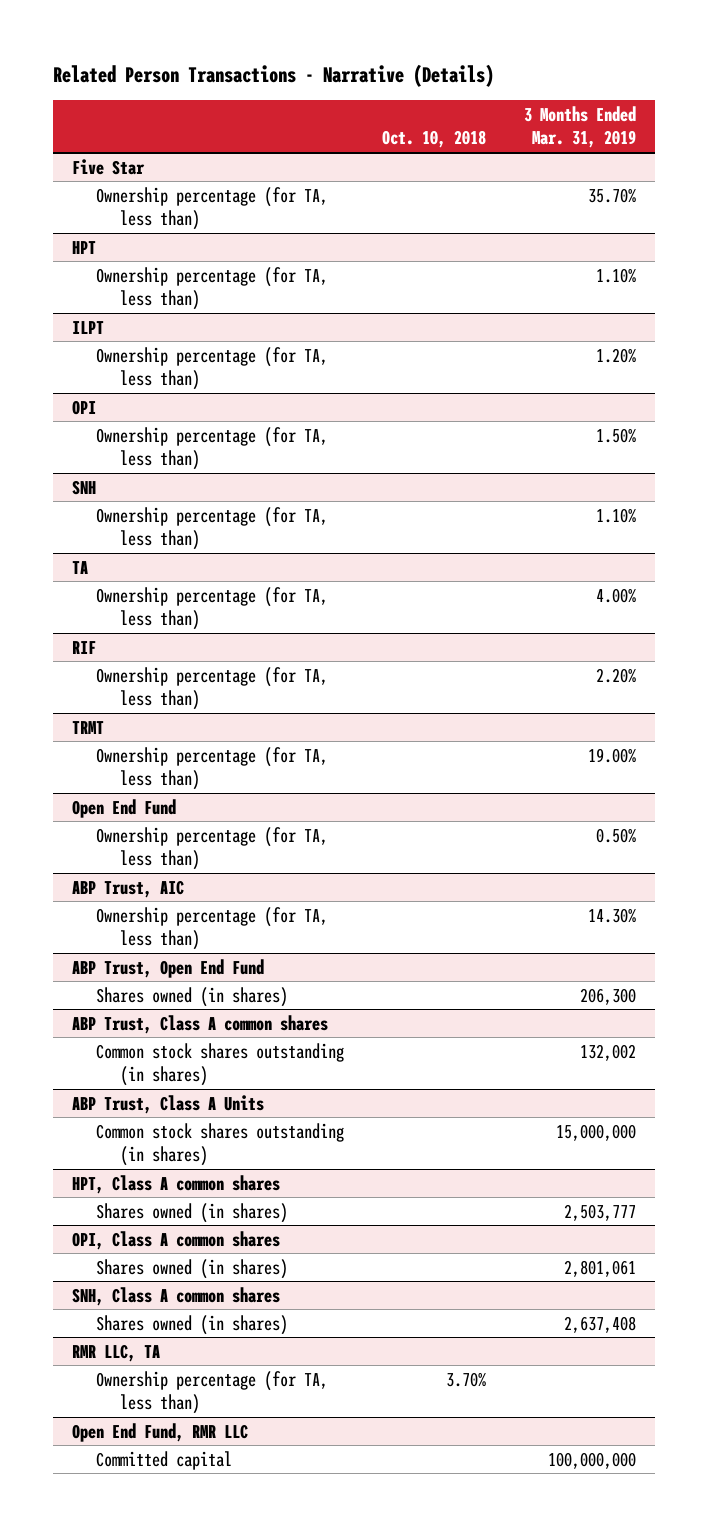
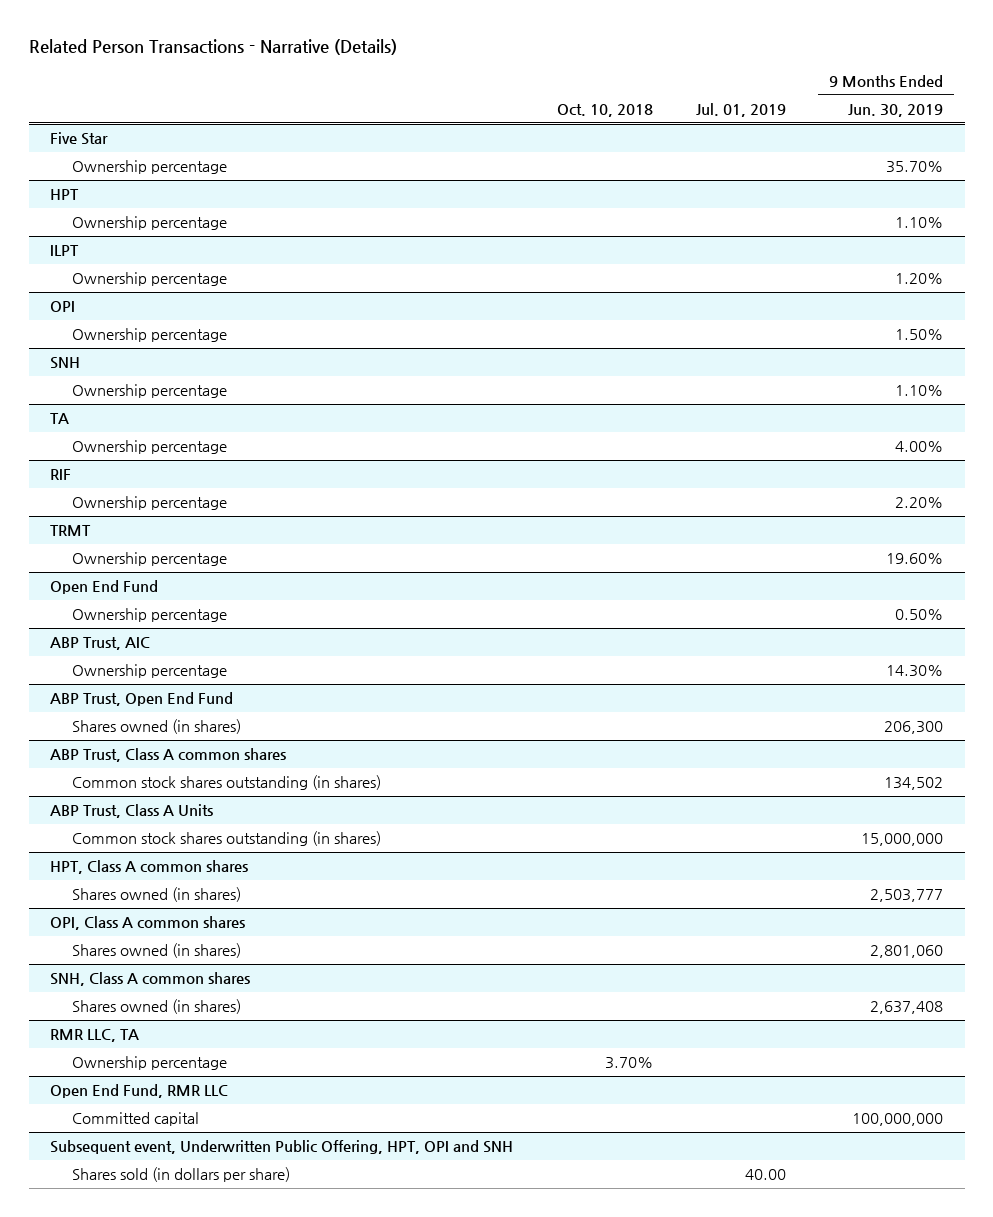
- | Oct. 10, 2018 | 3 Months Ended Mar. 31, 2019
+ | Oct. 10, 2018 | Jul. 01, 2019 | 9 Months Ended Jun. 30, 2019
@ Five Star
- Ownership percentage (for TA, less than) | | 35.70%
+ Ownership percentage | | | 35.70%
@ HPT
- Ownership percentage (for TA, less than) | | 1.10%
+ Ownership percentage | | | 1.10%
@ ILPT
- Ownership percentage (for TA, less than) | | 1.20%
+ Ownership percentage | | | 1.20%
@ OPI
- Ownership percentage (for TA, less than) | | 1.50%
+ Ownership percentage | | | 1.50%
@ SNH
- Ownership percentage (for TA, less than) | | 1.10%
+ Ownership percentage | | | 1.10%
@ TA
- Ownership percentage (for TA, less than) | | 4.00%
+ Ownership percentage | | | 4.00%
@ RIF
- Ownership percentage (for TA, less than) | | 2.20%
+ Ownership percentage | | | 2.20%
@ TRMT
- Ownership percentage (for TA, less than) | | 19.00%
+ Ownership percentage | | | 19.60%
@ Open End Fund
- Ownership percentage (for TA, less than) | | 0.50%
+ Ownership percentage | | | 0.50%
@ ABP Trust, AIC
- Ownership percentage (for TA, less than) | | 14.30%
+ Ownership percentage | | | 14.30%
@ RMR LLC, TA
- Ownership percentage (for TA, less than) | 3.70% |
+ Ownership percentage | 3.70% | |
+ Subsequent event, Underwritten Public Offering, HPT, OPI and SNH
+ Shares sold (in dollars per share) | | 40.00 |

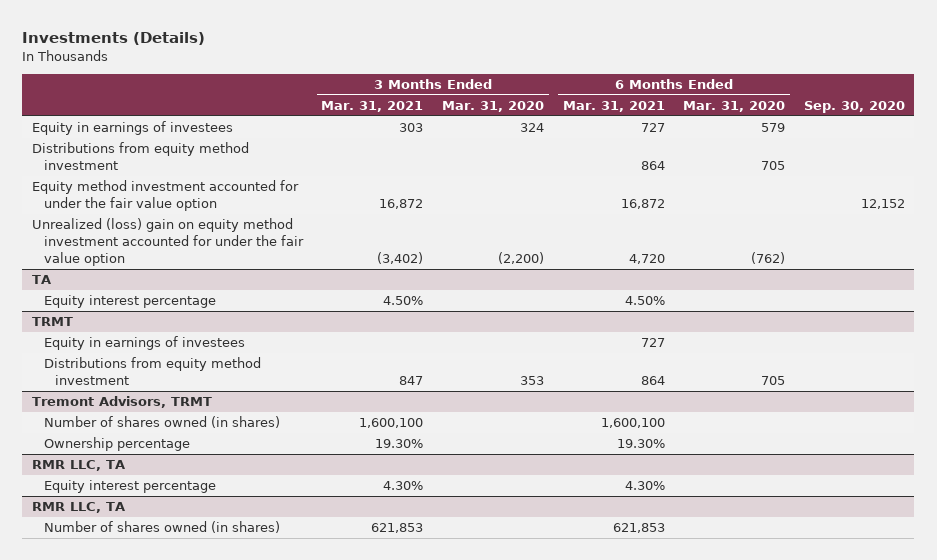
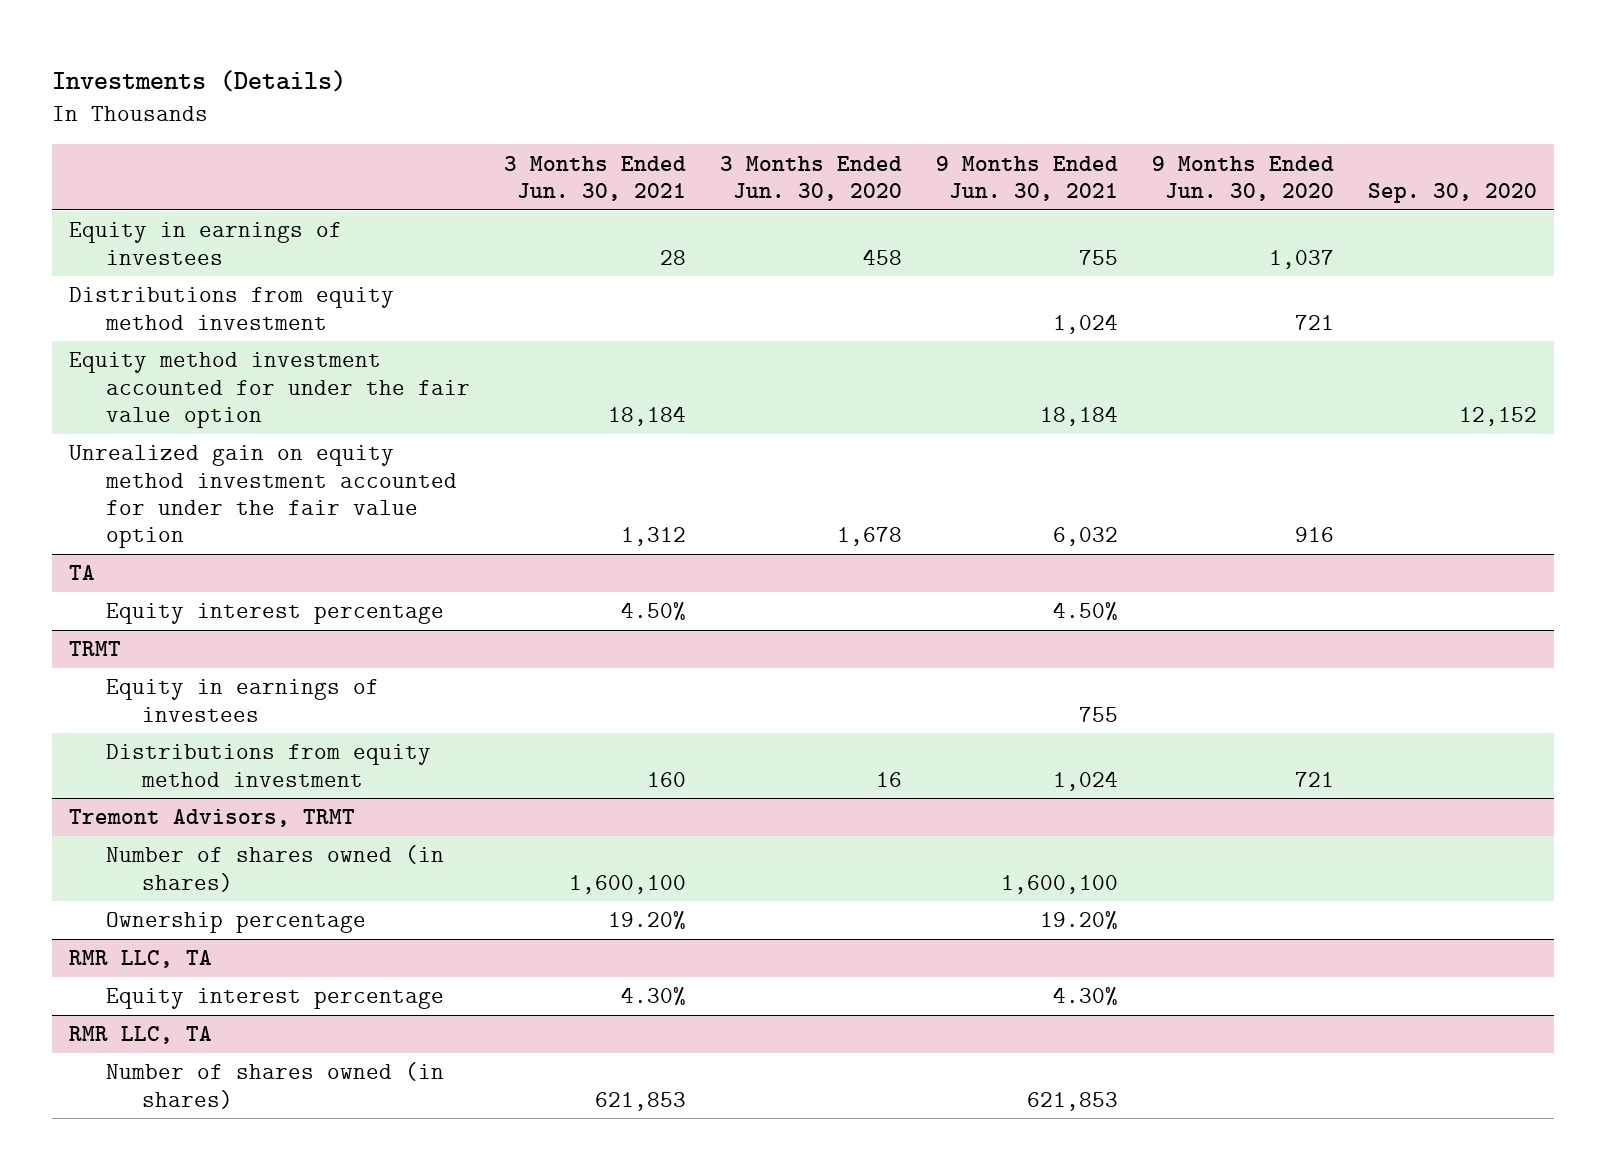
- | 3 Months Ended Mar. 31, 2021 | 3 Months Ended Mar. 31, 2020 | 6 Months Ended Mar. 31, 2021 | 6 Months Ended Mar. 31, 2020 | Sep. 30, 2020
+ | 3 Months Ended Jun. 30, 2021 | 3 Months Ended Jun. 30, 2020 | 9 Months Ended Jun. 30, 2021 | 9 Months Ended Jun. 30, 2020 | Sep. 30, 2020
- Unrealized (loss) gain on equity method investment accounted for under the fair value option | (3,402) | (2,200) | 4,720 | (762) |
+ Unrealized gain on equity method investment accounted for under the fair value option | 1,312 | 1,678 | 6,032 | 916 |

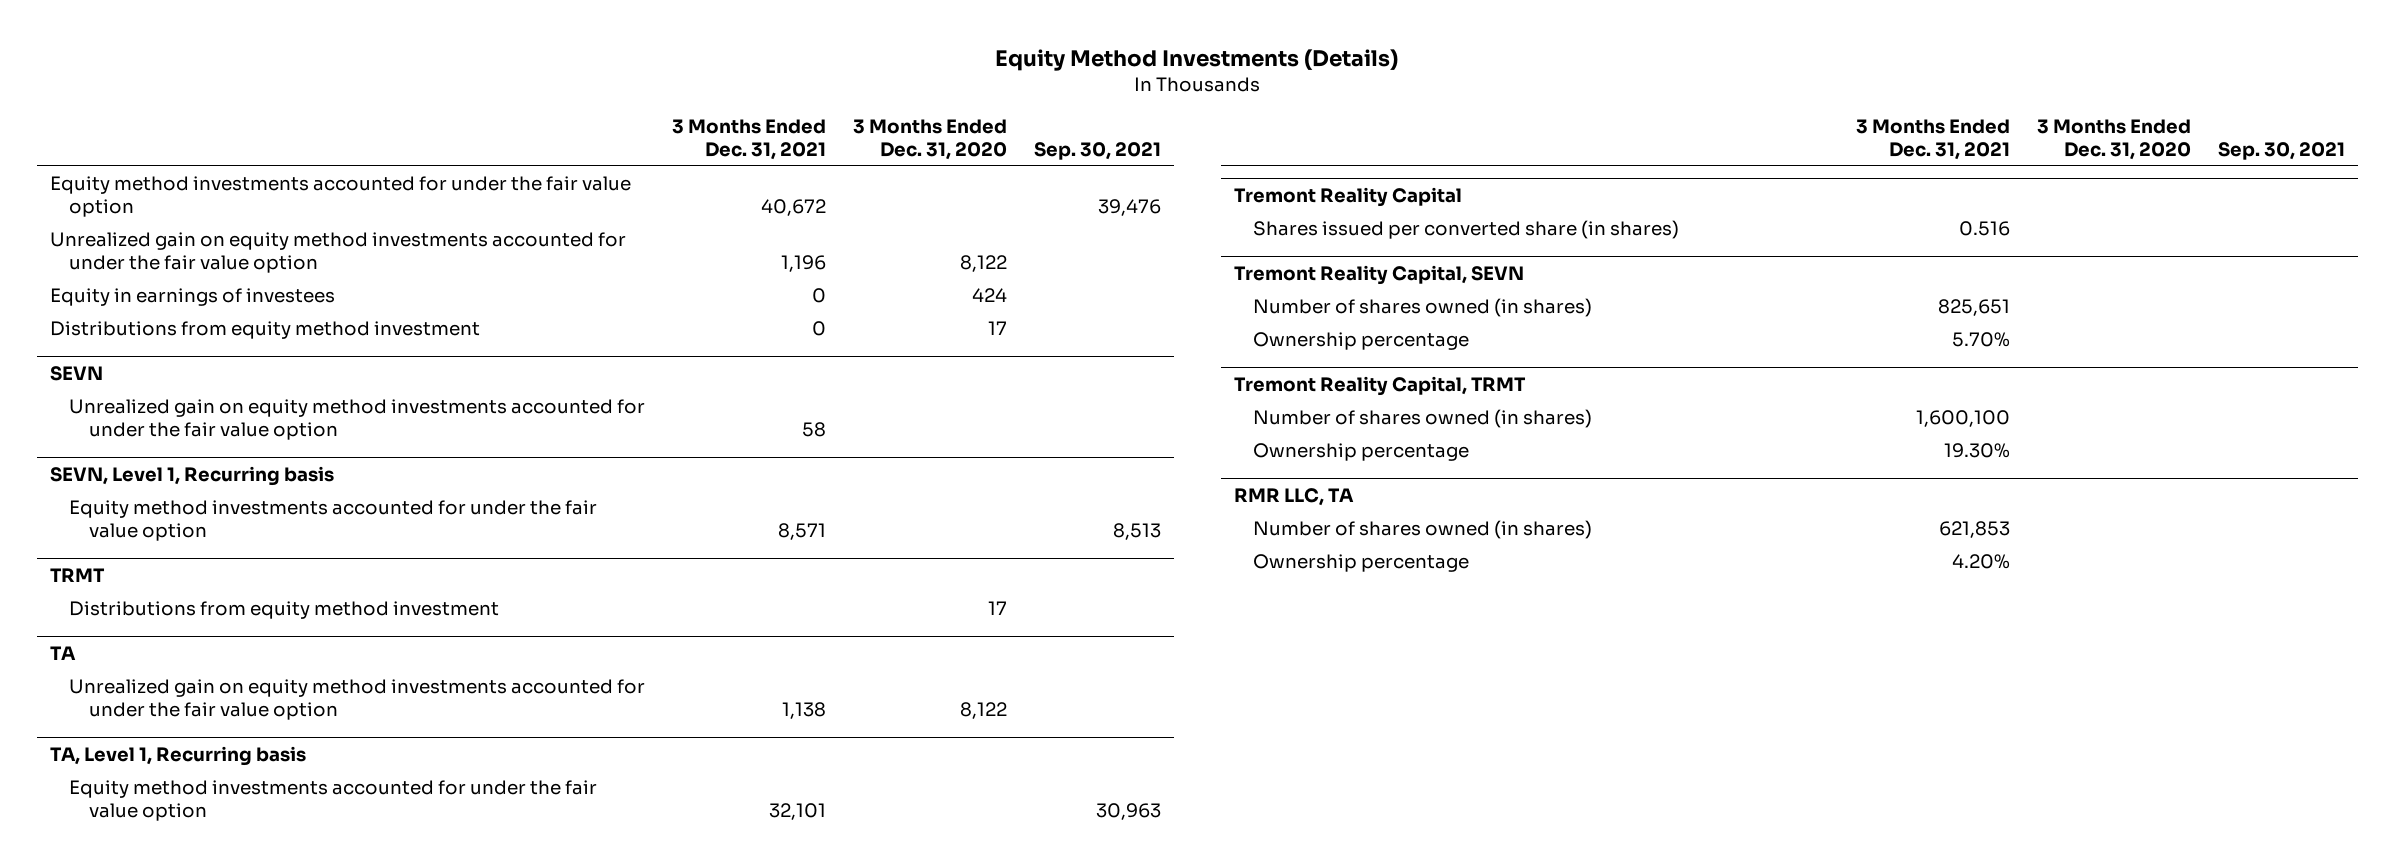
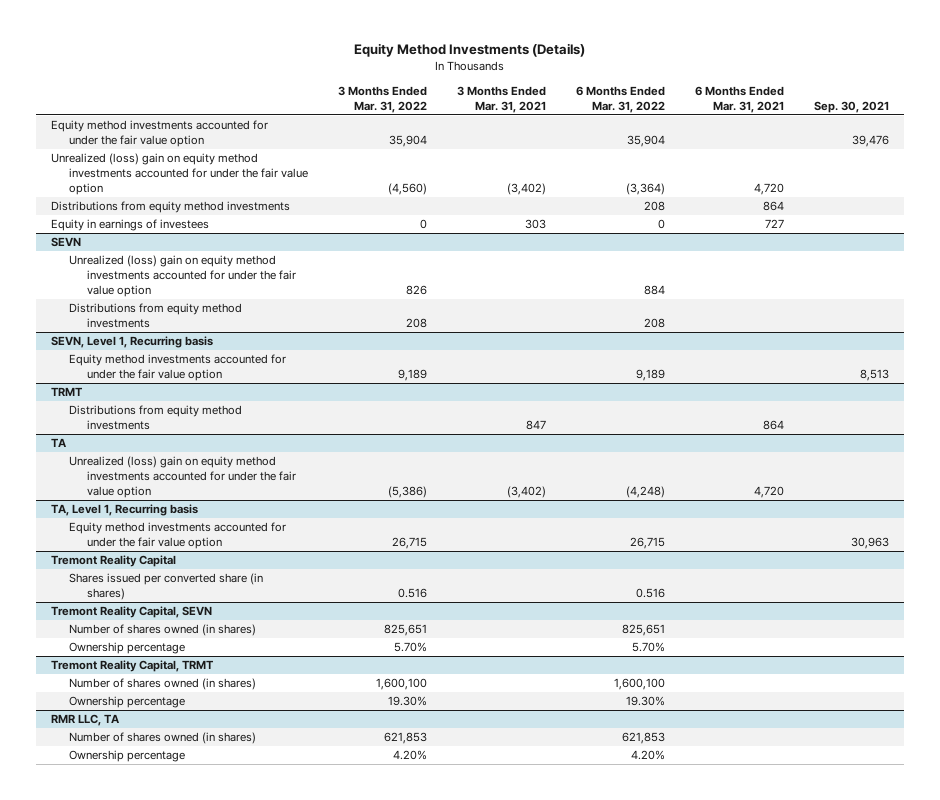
- | 3 Months Ended Dec. 31, 2021 | 3 Months Ended Dec. 31, 2020 | Sep. 30, 2021
+ | 3 Months Ended Mar. 31, 2022 | 3 Months Ended Mar. 31, 2021 | 6 Months Ended Mar. 31, 2022 | 6 Months Ended Mar. 31, 2021 | Sep. 30, 2021
- Unrealized gain on equity method investments accounted for under the fair value option | 1,196 | 8,122 |
+ Unrealized (loss) gain on equity method investments accounted for under the fair value option | (4,560) | (3,402) | (3,364) | 4,720 |
+ Distributions from equity method investments | | | 208 | 864 |
- Distributions from equity method investment | 0 | 17 |
@ SEVN
- Unrealized gain on equity method investments accounted for under the fair value option | 58 | |
+ Unrealized (loss) gain on equity method investments accounted for under the fair value option | 826 | | 884 | |
+ Distributions from equity method investments | 208 | | 208 | |
@ TRMT
- Distributions from equity method investment | | 17 |
+ Distributions from equity method investments | | 847 | | 864 |
@ TA
- Unrealized gain on equity method investments accounted for under the fair value option | 1,138 | 8,122 |
+ Unrealized (loss) gain on equity method investments accounted for under the fair value option | (5,386) | (3,402) | (4,248) | 4,720 |

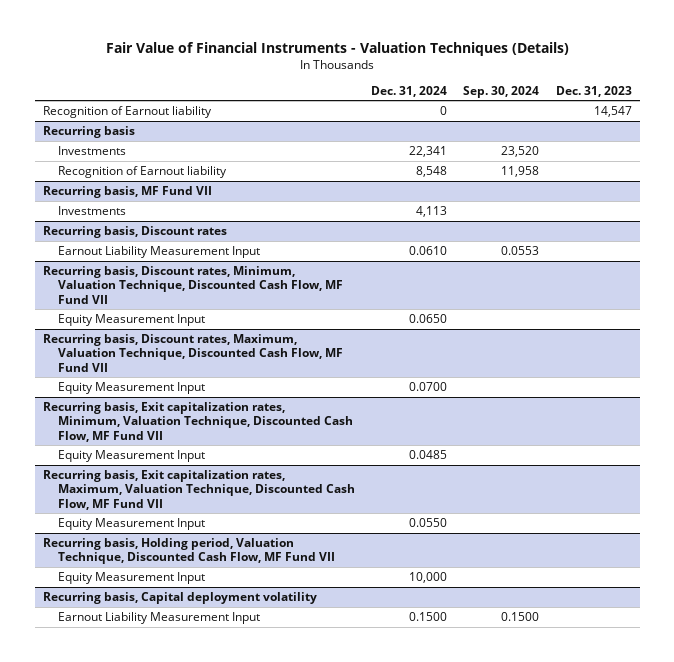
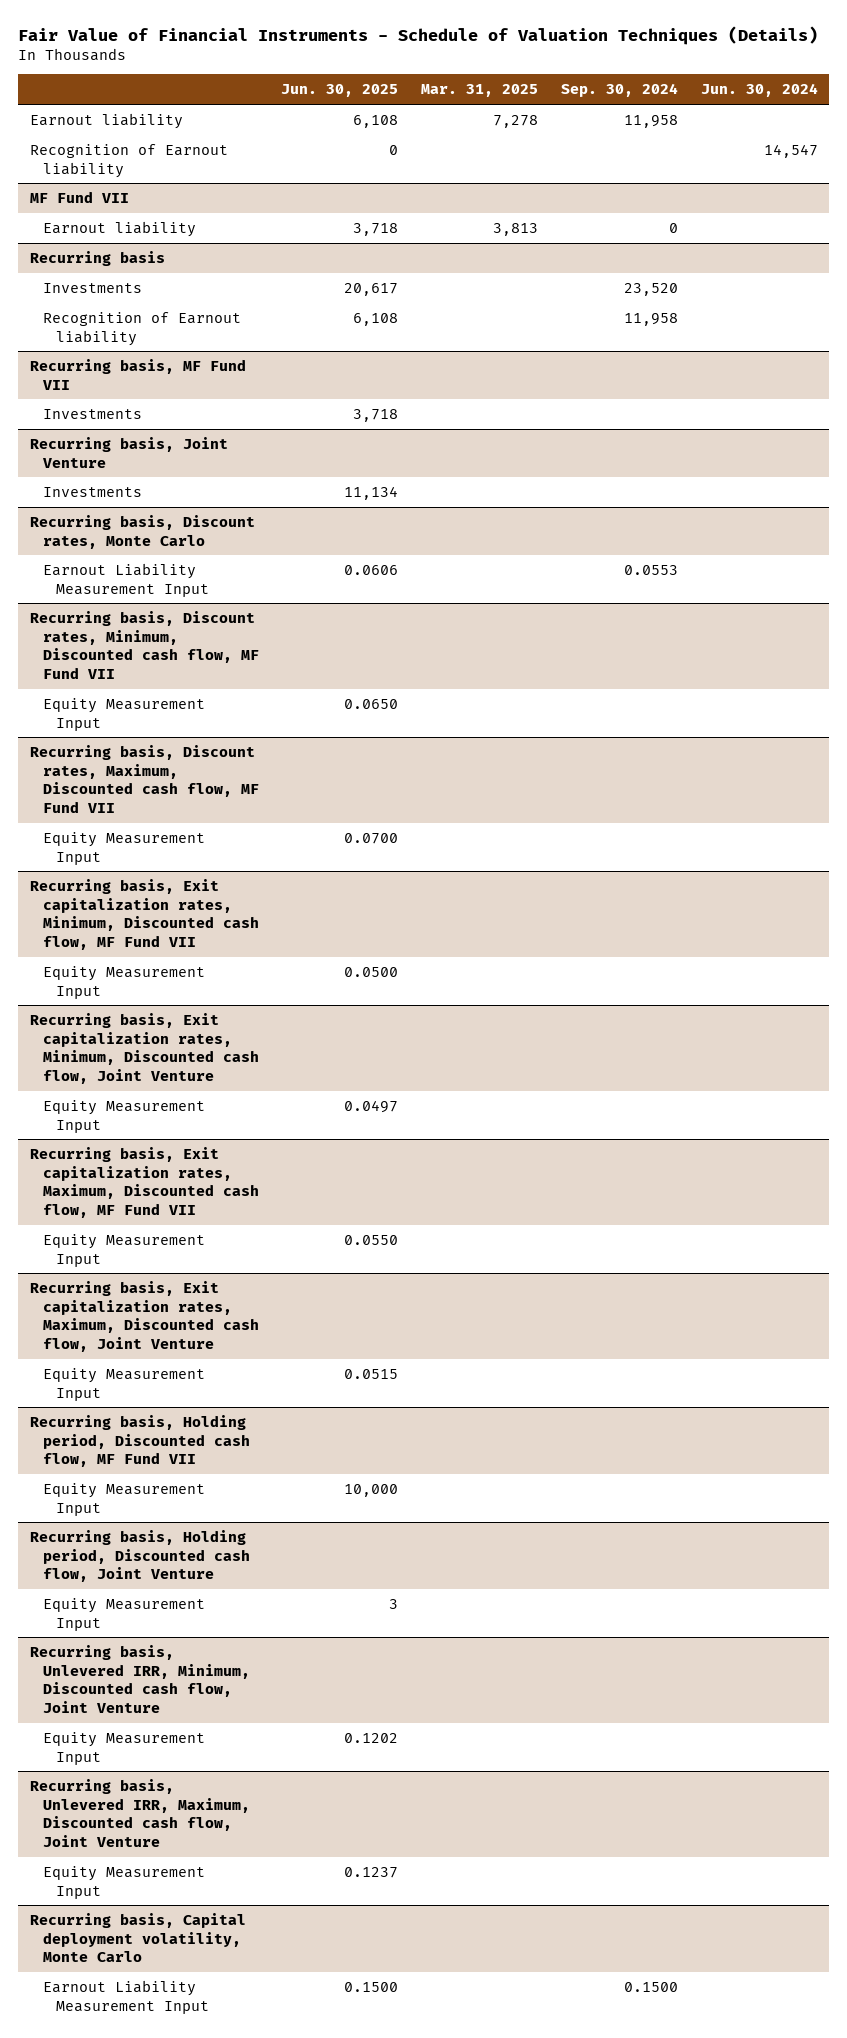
- Fair Value of Financial Instruments - Valuation Techniques (Details)
+ Fair Value of Financial Instruments - Schedule of Valuation Techniques (Details)
- | Dec. 31, 2024 | Sep. 30, 2024 | Dec. 31, 2023
+ | Jun. 30, 2025 | Mar. 31, 2025 | Sep. 30, 2024 | Jun. 30, 2024
+ Earnout liability | 6,108 | 7,278 | 11,958 |
+ MF Fund VII
+ Earnout liability | 3,718 | 3,813 | 0 |
- Recurring basis, Discount rates
+ Recurring basis, Joint Venture
+ Investments | 11,134 | | |
+ Recurring basis, Discount rates, Monte Carlo
- Recurring basis, Discount rates, Minimum, Valuation Technique, Discounted Cash Flow, MF Fund VII
+ Recurring basis, Discount rates, Minimum, Discounted cash flow, MF Fund VII
- Recurring basis, Discount rates, Maximum, Valuation Technique, Discounted Cash Flow, MF Fund VII
+ Recurring basis, Discount rates, Maximum, Discounted cash flow, MF Fund VII
- Recurring basis, Exit capitalization rates, Minimum, Valuation Technique, Discounted Cash Flow, MF Fund VII
+ Recurring basis, Exit capitalization rates, Minimum, Discounted cash flow, MF Fund VII
- Recurring basis, Exit capitalization rates, Maximum, Valuation Technique, Discounted Cash Flow, MF Fund VII
+ Recurring basis, Exit capitalization rates, Minimum, Discounted cash flow, Joint Venture
+ Equity Measurement Input | 0.0497 | | |
+ Recurring basis, Exit capitalization rates, Maximum, Discounted cash flow, MF Fund VII
- Recurring basis, Holding period, Valuation Technique, Discounted Cash Flow, MF Fund VII
+ Recurring basis, Exit capitalization rates, Maximum, Discounted cash flow, Joint Venture
+ Equity Measurement Input | 0.0515 | | |
+ Recurring basis, Holding period, Discounted cash flow, MF Fund VII
- Recurring basis, Capital deployment volatility
+ Recurring basis, Holding period, Discounted cash flow, Joint Venture
+ Equity Measurement Input | 3 | | |
+ Recurring basis, Unlevered IRR, Minimum, Discounted cash flow, Joint Venture
+ Equity Measurement Input | 0.1202 | | |
+ Recurring basis, Unlevered IRR, Maximum, Discounted cash flow, Joint Venture
+ Equity Measurement Input | 0.1237 | | |
+ Recurring basis, Capital deployment volatility, Monte Carlo

